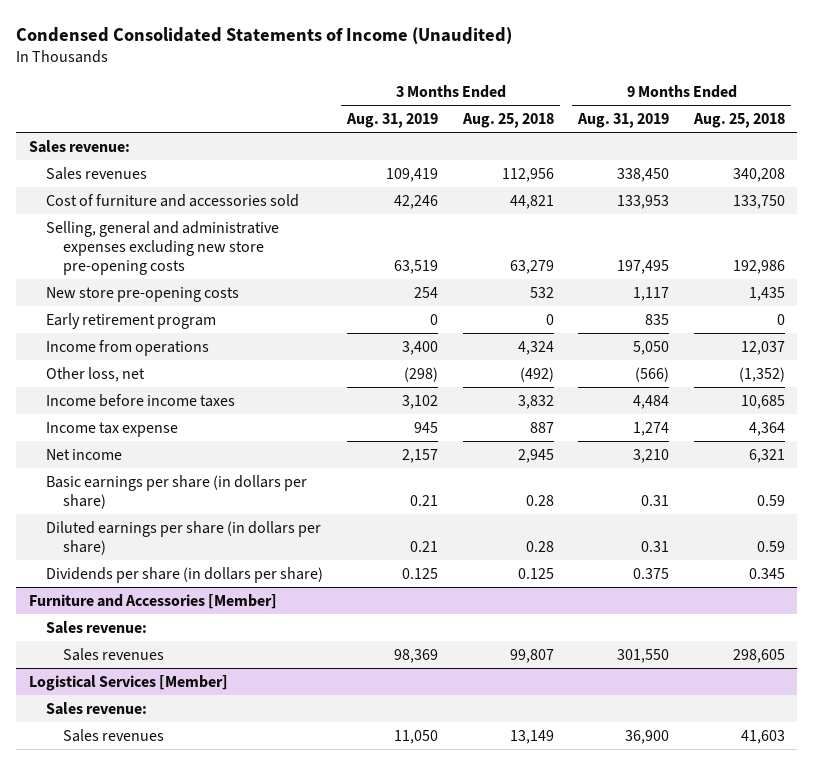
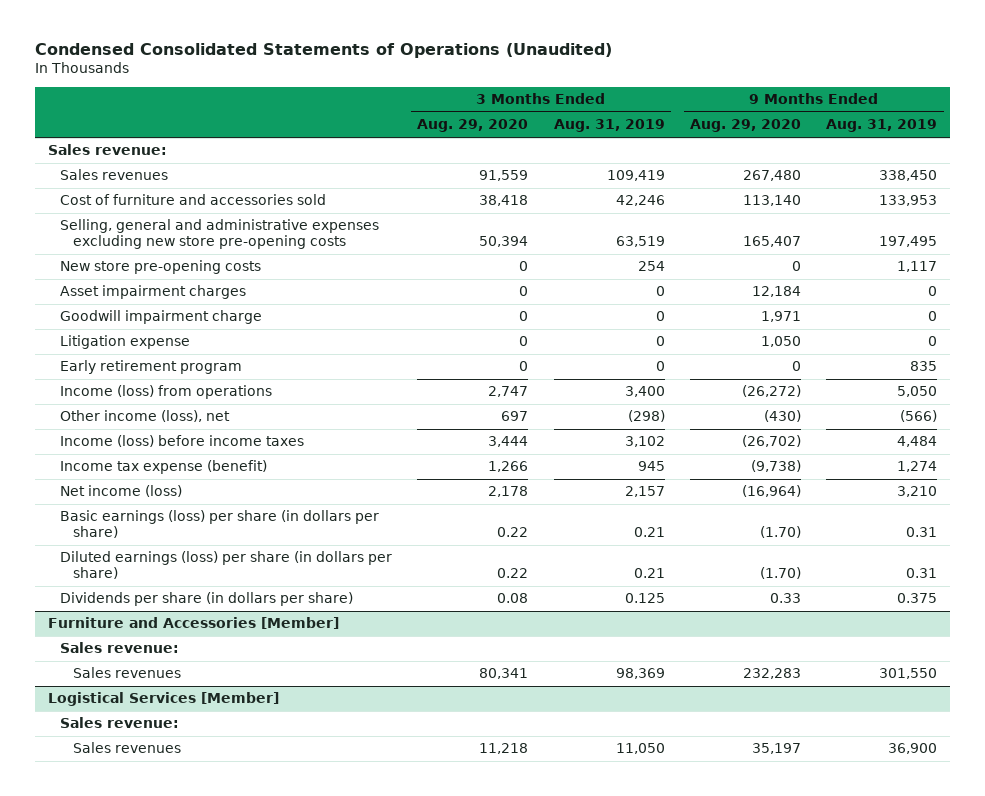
- Condensed Consolidated Statements of Income (Unaudited)
+ Condensed Consolidated Statements of Operations (Unaudited)
- | 3 Months Ended Aug. 31, 2019 | 3 Months Ended Aug. 25, 2018 | 9 Months Ended Aug. 31, 2019 | 9 Months Ended Aug. 25, 2018
+ | 3 Months Ended Aug. 29, 2020 | 3 Months Ended Aug. 31, 2019 | 9 Months Ended Aug. 29, 2020 | 9 Months Ended Aug. 31, 2019
+ Asset impairment charges | 0 | 0 | 12,184 | 0
+ Goodwill impairment charge | 0 | 0 | 1,971 | 0
+ Litigation expense | 0 | 0 | 1,050 | 0
- Income from operations | 3,400 | 4,324 | 5,050 | 12,037
- Other loss, net | (298) | (492) | (566) | (1,352)
- Income before income taxes | 3,102 | 3,832 | 4,484 | 10,685
- Income tax expense | 945 | 887 | 1,274 | 4,364
- Net income | 2,157 | 2,945 | 3,210 | 6,321
- Basic earnings per share (in dollars per share) | 0.21 | 0.28 | 0.31 | 0.59
- Diluted earnings per share (in dollars per share) | 0.21 | 0.28 | 0.31 | 0.59
+ Income (loss) from operations | 2,747 | 3,400 | (26,272) | 5,050
+ Other income (loss), net | 697 | (298) | (430) | (566)
+ Income (loss) before income taxes | 3,444 | 3,102 | (26,702) | 4,484
+ Income tax expense (benefit) | 1,266 | 945 | (9,738) | 1,274
+ Net income (loss) | 2,178 | 2,157 | (16,964) | 3,210
+ Basic earnings (loss) per share (in dollars per share) | 0.22 | 0.21 | (1.70) | 0.31
+ Diluted earnings (loss) per share (in dollars per share) | 0.22 | 0.21 | (1.70) | 0.31

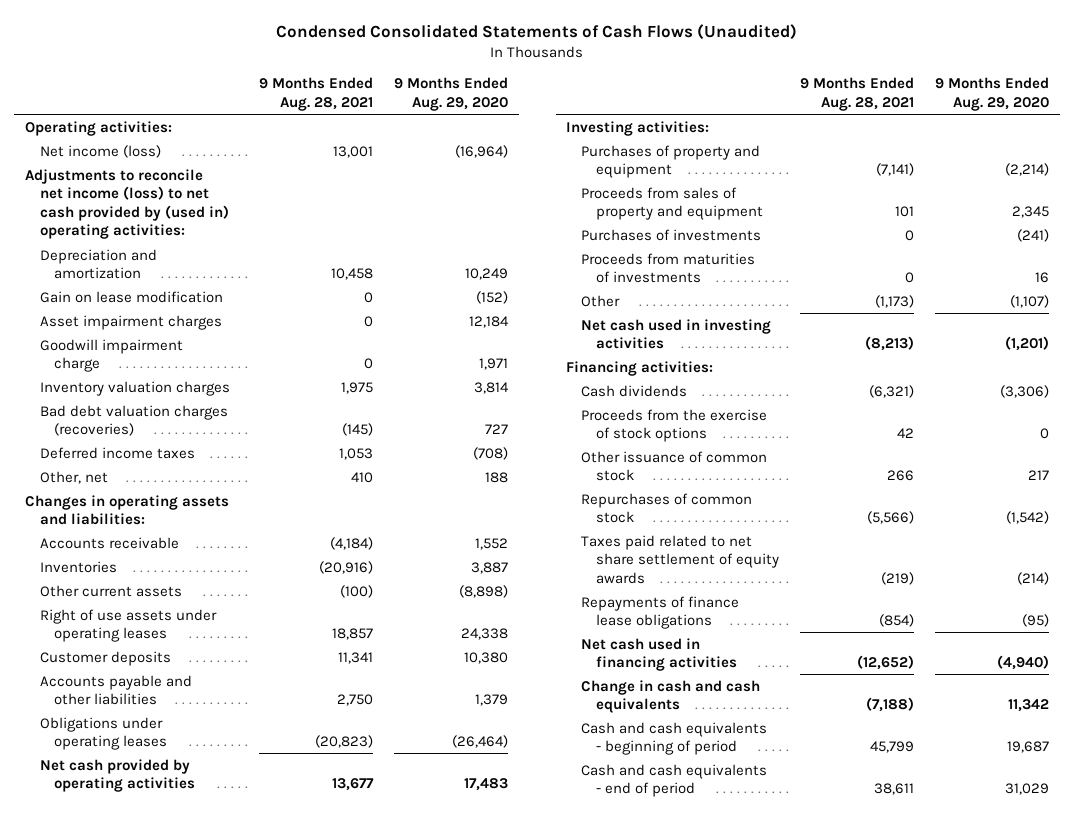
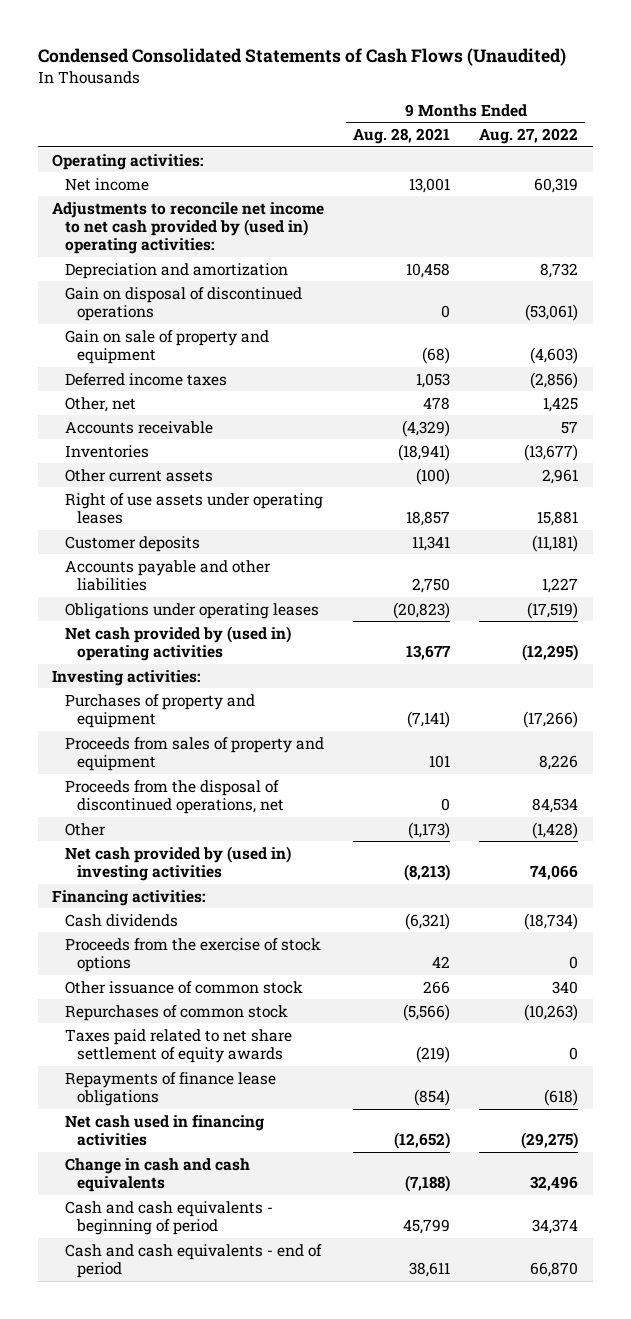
- | 9 Months Ended Aug. 28, 2021 | 9 Months Ended Aug. 29, 2020
+ | 9 Months Ended Aug. 28, 2021 | 9 Months Ended Aug. 27, 2022
- Net income (loss) | 13,001 | (16,964)
- Adjustments to reconcile net income (loss) to net cash provided by (used in) operating activities:
+ Net income | 13,001 | 60,319
+ Adjustments to reconcile net income to net cash provided by (used in) operating activities:
- Gain on lease modification | 0 | (152)
- Asset impairment charges | 0 | 12,184
- Goodwill impairment charge | 0 | 1,971
- Inventory valuation charges | 1,975 | 3,814
- Bad debt valuation charges (recoveries) | (145) | 727
+ Gain on disposal of discontinued operations | 0 | (53,061)
+ Gain on sale of property and equipment | (68) | (4,603)
- Other, net | 410 | 188
- Changes in operating assets and liabilities:
- Accounts receivable | (4,184) | 1,552
- Inventories | (20,916) | 3,887
+ Other, net | 478 | 1,425
+ Accounts receivable | (4,329) | 57
+ Inventories | (18,941) | (13,677)
- Net cash provided by operating activities | 13,677 | 17,483
+ Net cash provided by (used in) operating activities | 13,677 | (12,295)
- Purchases of investments | 0 | (241)
- Proceeds from maturities of investments | 0 | 16
+ Proceeds from the disposal of discontinued operations, net | 0 | 84,534
- Net cash used in investing activities | (8,213) | (1,201)
+ Net cash provided by (used in) investing activities | (8,213) | 74,066

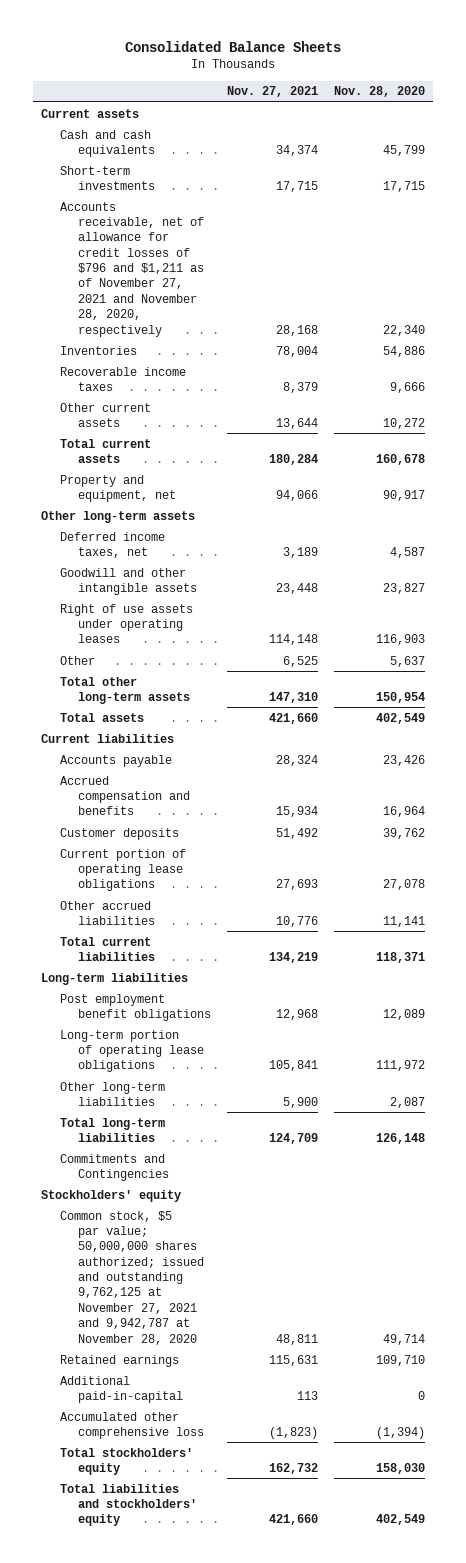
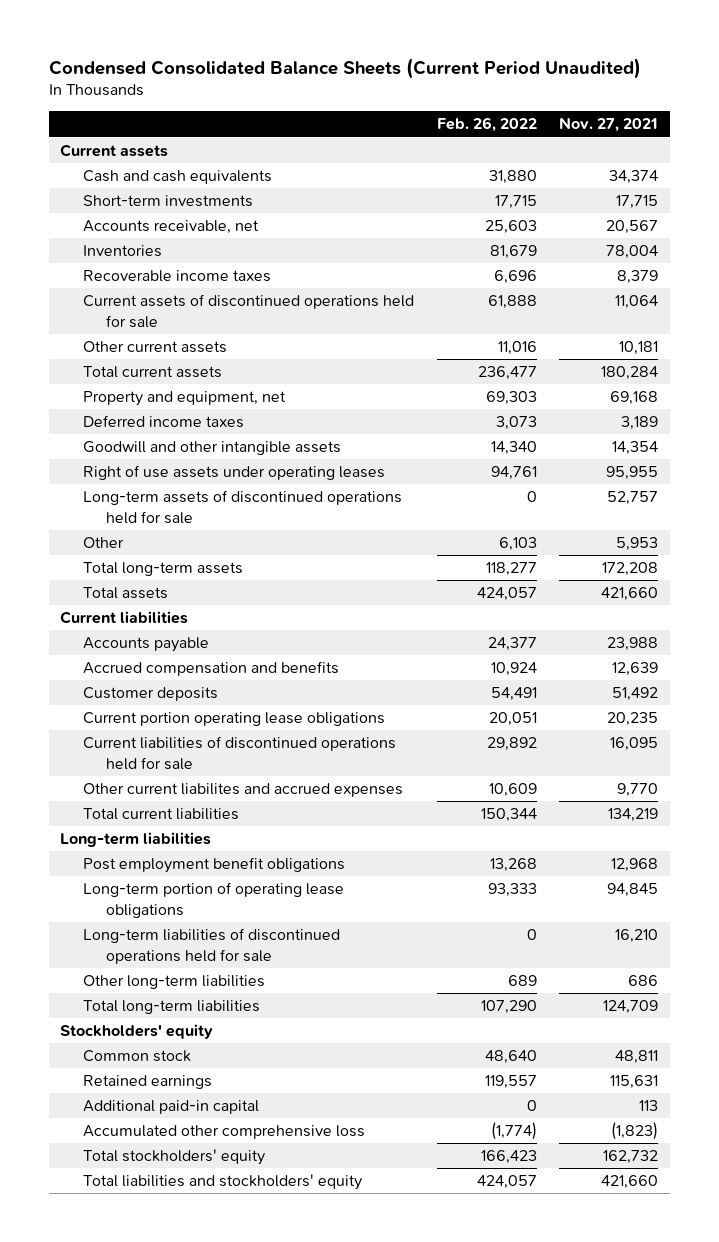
- Consolidated Balance Sheets
+ Condensed Consolidated Balance Sheets (Current Period Unaudited)
- | Nov. 27, 2021 | Nov. 28, 2020
+ | Feb. 26, 2022 | Nov. 27, 2021
- Accounts receivable, net of allowance for credit losses of $796 and $1,211 as of November 27, 2021 and November 28, 2020, respectively | 28,168 | 22,340
+ Accounts receivable, net | 25,603 | 20,567
- Other current assets | 13,644 | 10,272
+ Current assets of discontinued operations held for sale | 61,888 | 11,064
+ Other current assets | 11,016 | 10,181
- Property and equipment, net | 94,066 | 90,917
- Other long-term assets
- Deferred income taxes, net | 3,189 | 4,587
- Goodwill and other intangible assets | 23,448 | 23,827
- Right of use assets under operating leases | 114,148 | 116,903
- Other | 6,525 | 5,637
- Total other long-term assets | 147,310 | 150,954
+ Property and equipment, net | 69,303 | 69,168
+ Deferred income taxes | 3,073 | 3,189
+ Goodwill and other intangible assets | 14,340 | 14,354
+ Right of use assets under operating leases | 94,761 | 95,955
+ Long-term assets of discontinued operations held for sale | 0 | 52,757
+ Other | 6,103 | 5,953
+ Total long-term assets | 118,277 | 172,208
- Accounts payable | 28,324 | 23,426
- Accrued compensation and benefits | 15,934 | 16,964
+ Accounts payable | 24,377 | 23,988
+ Accrued compensation and benefits | 10,924 | 12,639
- Current portion of operating lease obligations | 27,693 | 27,078
- Other accrued liabilities | 10,776 | 11,141
+ Current portion operating lease obligations | 20,051 | 20,235
+ Current liabilities of discontinued operations held for sale | 29,892 | 16,095
+ Other current liabilites and accrued expenses | 10,609 | 9,770
- Long-term portion of operating lease obligations | 105,841 | 111,972
- Other long-term liabilities | 5,900 | 2,087
+ Long-term portion of operating lease obligations | 93,333 | 94,845
+ Long-term liabilities of discontinued operations held for sale | 0 | 16,210
+ Other long-term liabilities | 689 | 686
- Commitments and Contingencies
- Common stock, $5 par value; 50,000,000 shares authorized; issued and outstanding 9,762,125 at November 27, 2021 and 9,942,787 at November 28, 2020 | 48,811 | 49,714
+ Common stock | 48,640 | 48,811
- Additional paid-in-capital | 113 | 0
+ Additional paid-in capital | 0 | 113

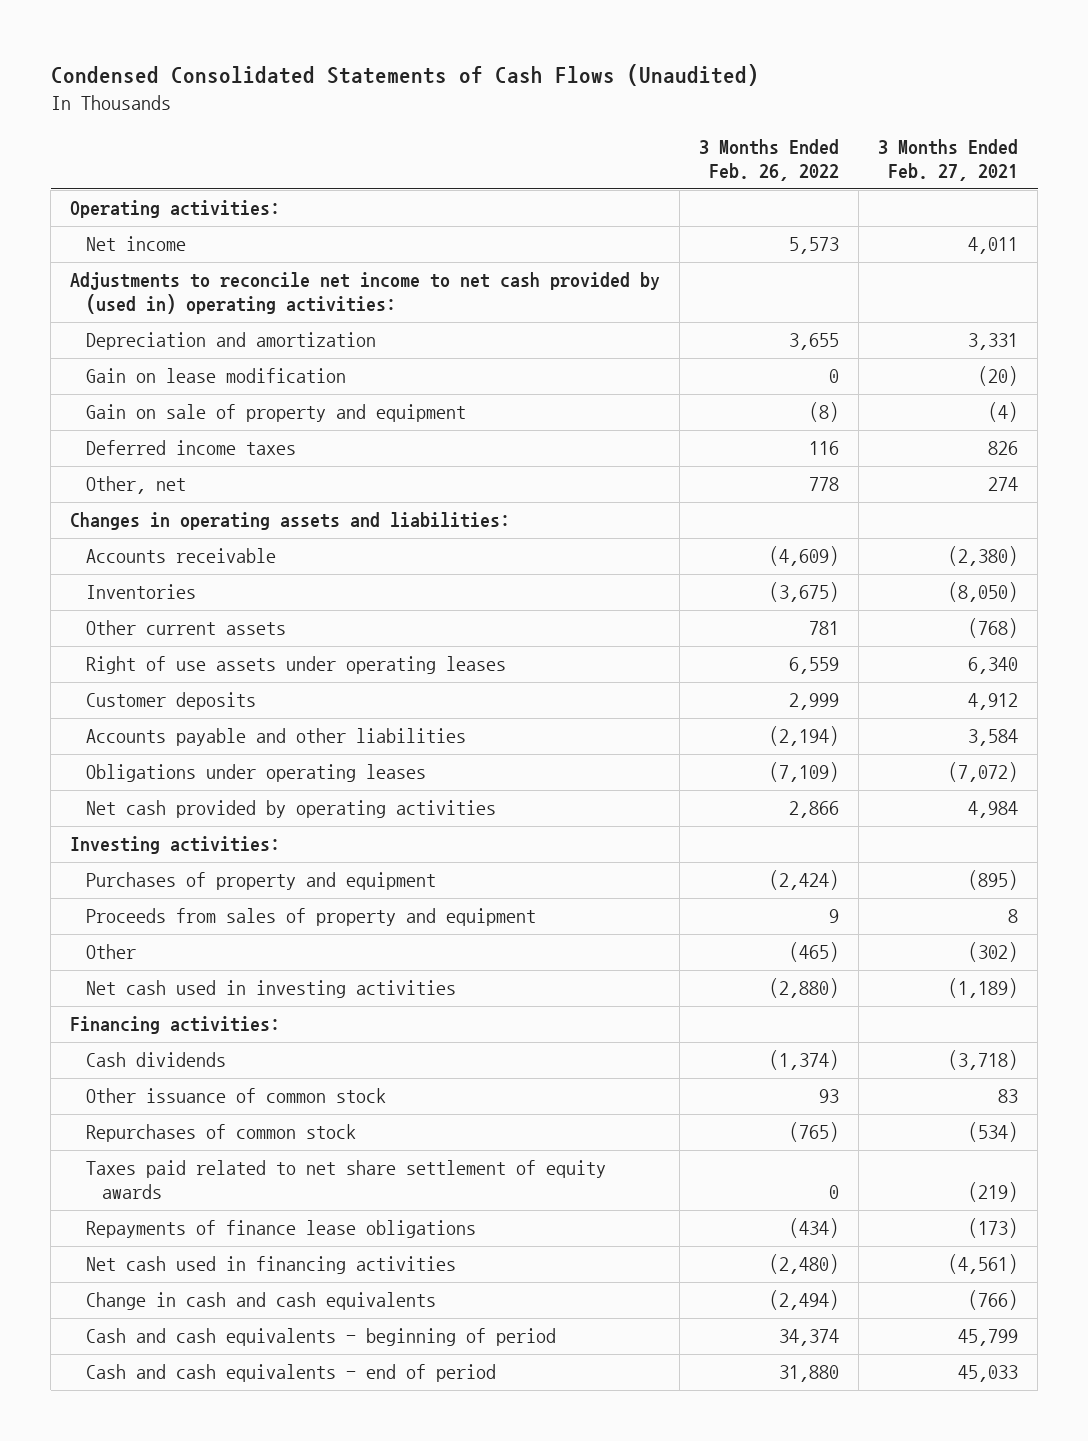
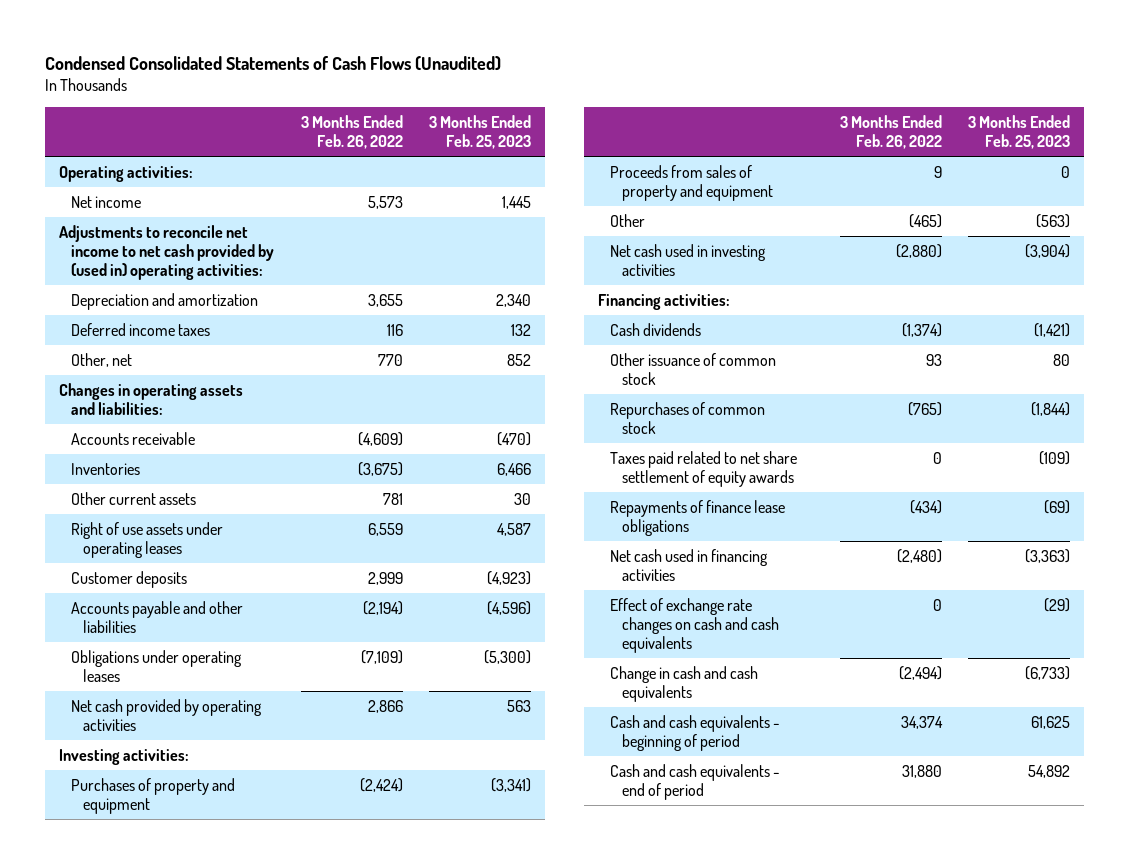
- | 3 Months Ended Feb. 26, 2022 | 3 Months Ended Feb. 27, 2021
+ | 3 Months Ended Feb. 26, 2022 | 3 Months Ended Feb. 25, 2023
- Gain on lease modification | 0 | (20)
- Gain on sale of property and equipment | (8) | (4)
- Other, net | 778 | 274
+ Other, net | 770 | 852
+ Effect of exchange rate changes on cash and cash equivalents | 0 | (29)

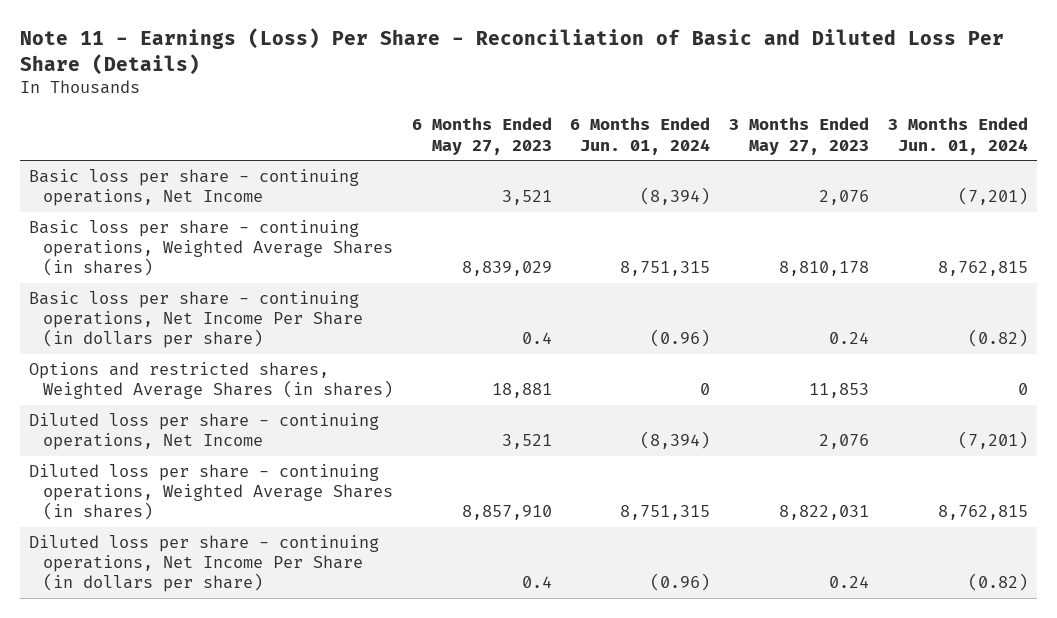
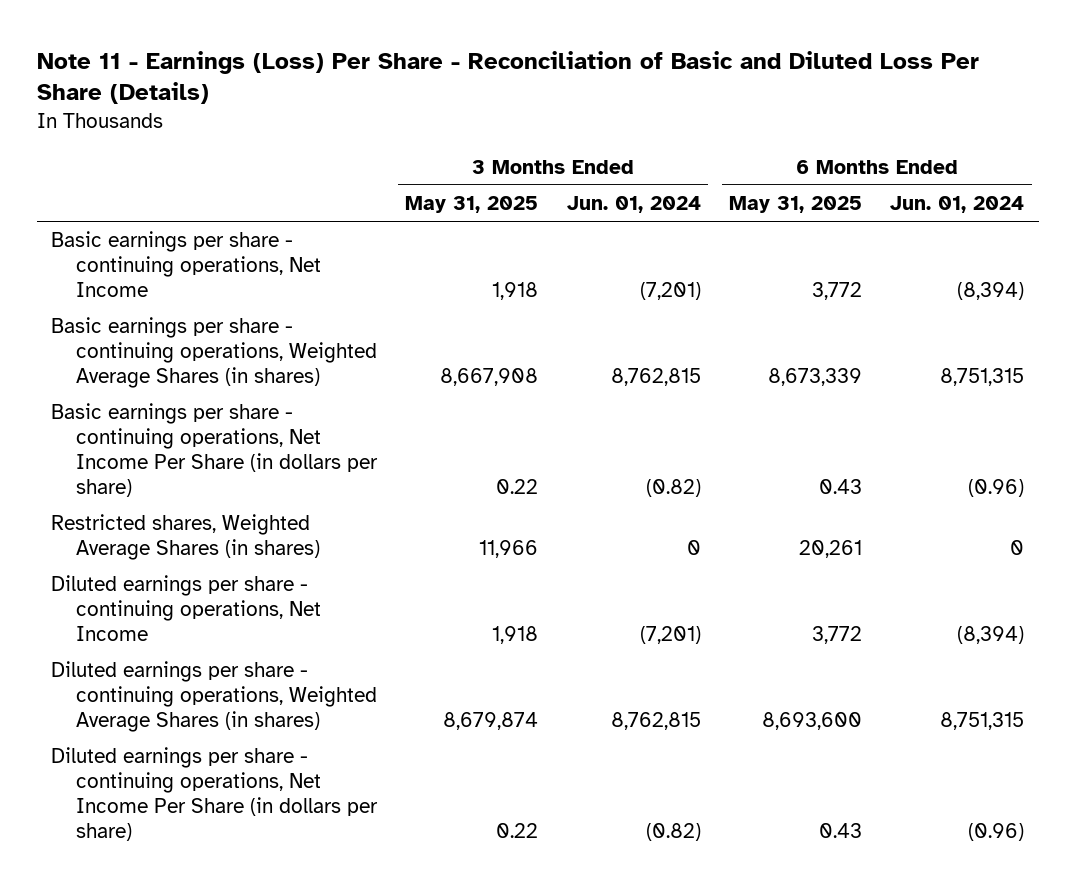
- | 6 Months Ended May 27, 2023 | 6 Months Ended Jun. 01, 2024 | 3 Months Ended May 27, 2023 | 3 Months Ended Jun. 01, 2024
+ | 3 Months Ended May 31, 2025 | 3 Months Ended Jun. 01, 2024 | 6 Months Ended May 31, 2025 | 6 Months Ended Jun. 01, 2024
- Basic loss per share - continuing operations, Net Income | 3,521 | (8,394) | 2,076 | (7,201)
- Basic loss per share - continuing operations, Weighted Average Shares (in shares) | 8,839,029 | 8,751,315 | 8,810,178 | 8,762,815
- Basic loss per share - continuing operations, Net Income Per Share (in dollars per share) | 0.4 | (0.96) | 0.24 | (0.82)
- Options and restricted shares, Weighted Average Shares (in shares) | 18,881 | 0 | 11,853 | 0
- Diluted loss per share - continuing operations, Net Income | 3,521 | (8,394) | 2,076 | (7,201)
- Diluted loss per share - continuing operations, Weighted Average Shares (in shares) | 8,857,910 | 8,751,315 | 8,822,031 | 8,762,815
- Diluted loss per share - continuing operations, Net Income Per Share (in dollars per share) | 0.4 | (0.96) | 0.24 | (0.82)
+ Basic earnings per share - continuing operations, Net Income | 1,918 | (7,201) | 3,772 | (8,394)
+ Basic earnings per share - continuing operations, Weighted Average Shares (in shares) | 8,667,908 | 8,762,815 | 8,673,339 | 8,751,315
+ Basic earnings per share - continuing operations, Net Income Per Share (in dollars per share) | 0.22 | (0.82) | 0.43 | (0.96)
+ Restricted shares, Weighted Average Shares (in shares) | 11,966 | 0 | 20,261 | 0
+ Diluted earnings per share - continuing operations, Net Income | 1,918 | (7,201) | 3,772 | (8,394)
+ Diluted earnings per share - continuing operations, Weighted Average Shares (in shares) | 8,679,874 | 8,762,815 | 8,693,600 | 8,751,315
+ Diluted earnings per share - continuing operations, Net Income Per Share (in dollars per share) | 0.22 | (0.82) | 0.43 | (0.96)

